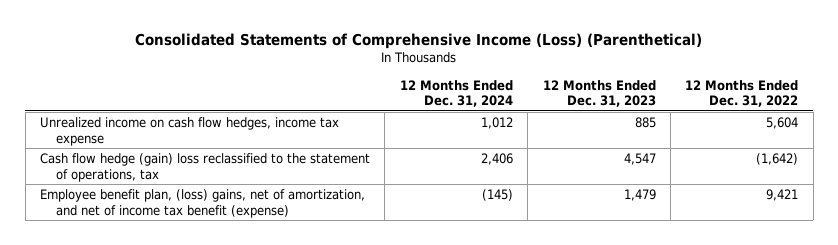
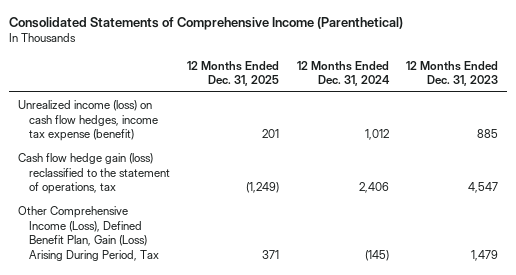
- Consolidated Statements of Comprehensive Income (Loss) (Parenthetical)
+ Consolidated Statements of Comprehensive Income (Parenthetical)
- | 12 Months Ended Dec. 31, 2024 | 12 Months Ended Dec. 31, 2023 | 12 Months Ended Dec. 31, 2022
+ | 12 Months Ended Dec. 31, 2025 | 12 Months Ended Dec. 31, 2024 | 12 Months Ended Dec. 31, 2023
- Unrealized income on cash flow hedges, income tax expense | 1,012 | 885 | 5,604
- Cash flow hedge (gain) loss reclassified to the statement of operations, tax | 2,406 | 4,547 | (1,642)
- Employee benefit plan, (loss) gains, net of amortization, and net of income tax benefit (expense) | (145) | 1,479 | 9,421
+ Unrealized income (loss) on cash flow hedges, income tax expense (benefit) | 201 | 1,012 | 885
+ Cash flow hedge gain (loss) reclassified to the statement of operations, tax | (1,249) | 2,406 | 4,547
+ Other Comprehensive Income (Loss), Defined Benefit Plan, Gain (Loss) Arising During Period, Tax | 371 | (145) | 1,479

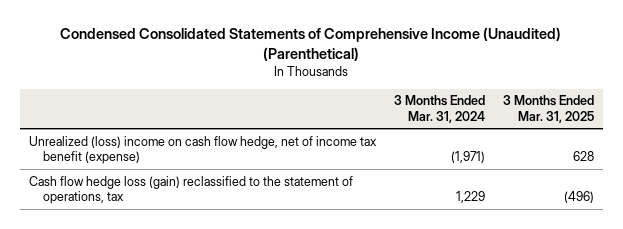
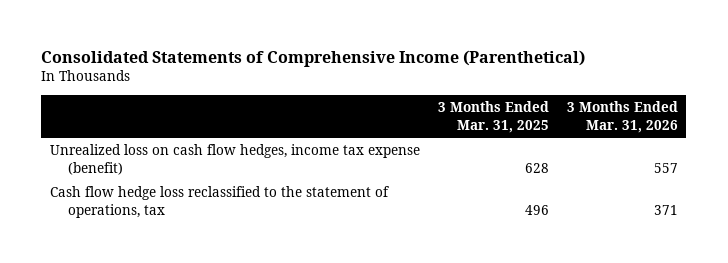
- Condensed Consolidated Statements of Comprehensive Income (Unaudited) (Parenthetical)
+ Consolidated Statements of Comprehensive Income (Parenthetical)
- | 3 Months Ended Mar. 31, 2024 | 3 Months Ended Mar. 31, 2025
+ | 3 Months Ended Mar. 31, 2025 | 3 Months Ended Mar. 31, 2026
- Unrealized (loss) income on cash flow hedge, net of income tax benefit (expense) | (1,971) | 628
- Cash flow hedge loss (gain) reclassified to the statement of operations, tax | 1,229 | (496)
+ Unrealized loss on cash flow hedges, income tax expense (benefit) | 628 | 557
+ Cash flow hedge loss reclassified to the statement of operations, tax | 496 | 371

